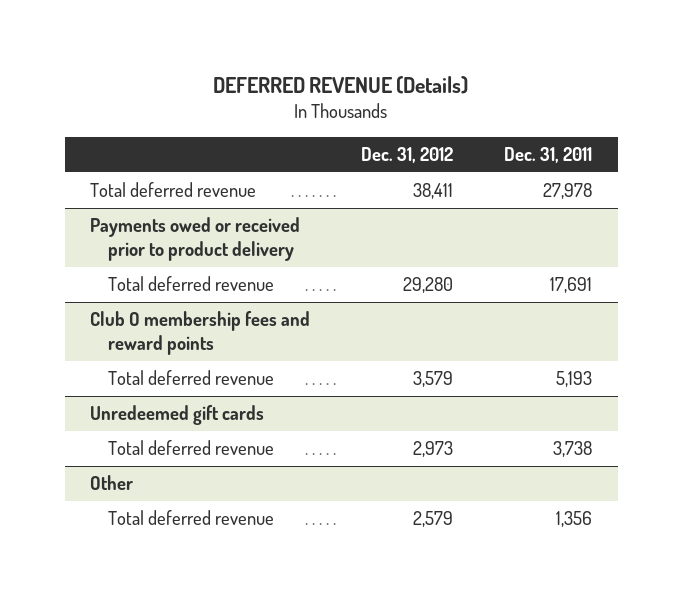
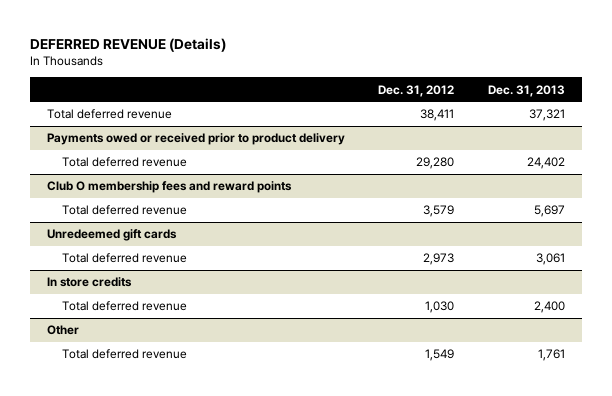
- | Dec. 31, 2012 | Dec. 31, 2011
+ | Dec. 31, 2012 | Dec. 31, 2013
+ In store credits
+ Total deferred revenue | 1,030 | 2,400
@ Other
- Total deferred revenue | 2,579 | 1,356
+ Total deferred revenue | 1,549 | 1,761

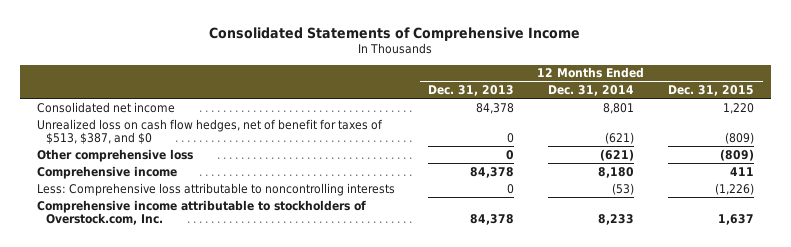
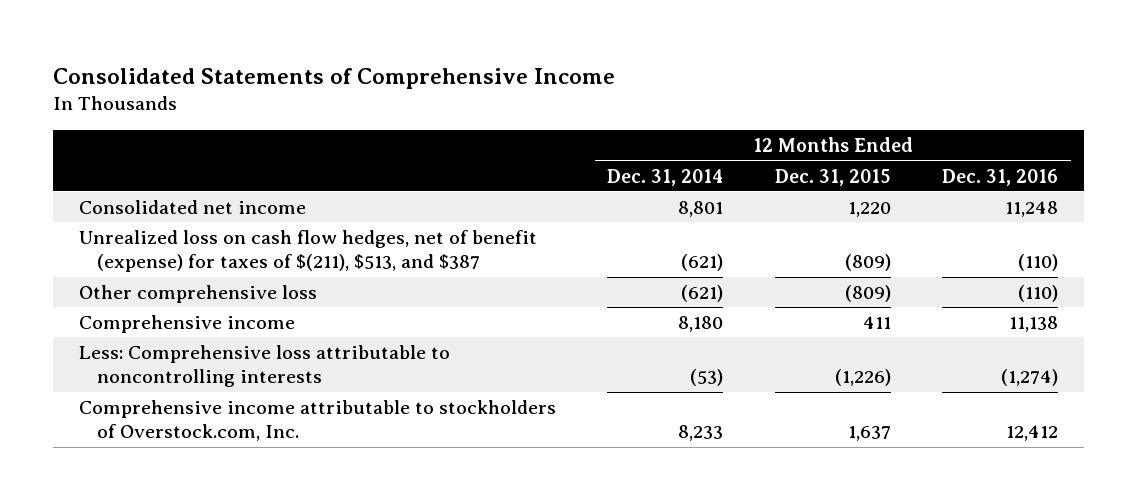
- | 12 Months Ended Dec. 31, 2013 | 12 Months Ended Dec. 31, 2014 | 12 Months Ended Dec. 31, 2015
+ | 12 Months Ended Dec. 31, 2014 | 12 Months Ended Dec. 31, 2015 | 12 Months Ended Dec. 31, 2016
- Unrealized loss on cash flow hedges, net of benefit for taxes of $513, $387, and $0 | 0 | (621) | (809)
+ Unrealized loss on cash flow hedges, net of benefit (expense) for taxes of $(211), $513, and $387 | (621) | (809) | (110)

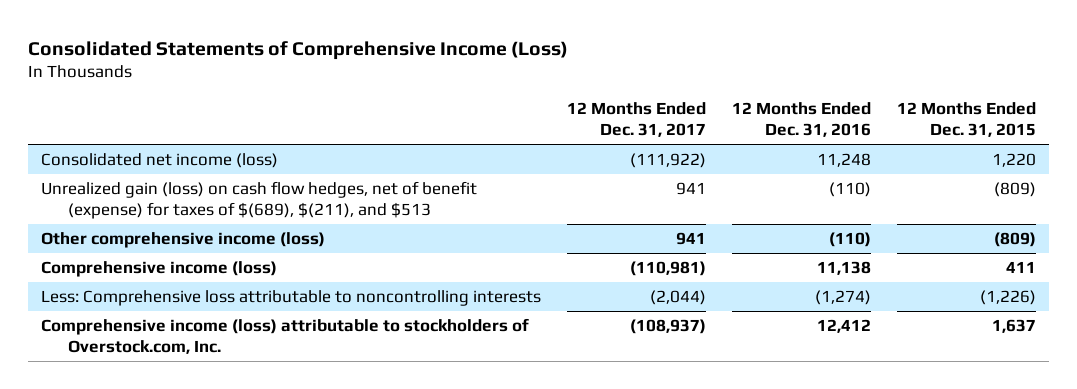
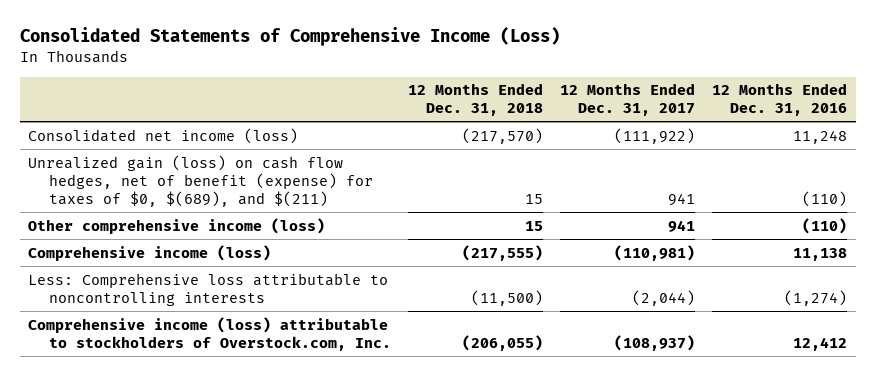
- | 12 Months Ended Dec. 31, 2017 | 12 Months Ended Dec. 31, 2016 | 12 Months Ended Dec. 31, 2015
+ | 12 Months Ended Dec. 31, 2018 | 12 Months Ended Dec. 31, 2017 | 12 Months Ended Dec. 31, 2016
- Unrealized gain (loss) on cash flow hedges, net of benefit (expense) for taxes of $(689), $(211), and $513 | 941 | (110) | (809)
+ Unrealized gain (loss) on cash flow hedges, net of benefit (expense) for taxes of $0, $(689), and $(211) | 15 | 941 | (110)

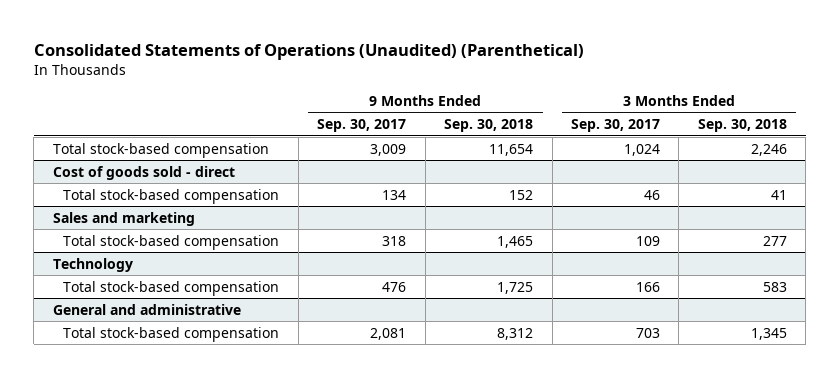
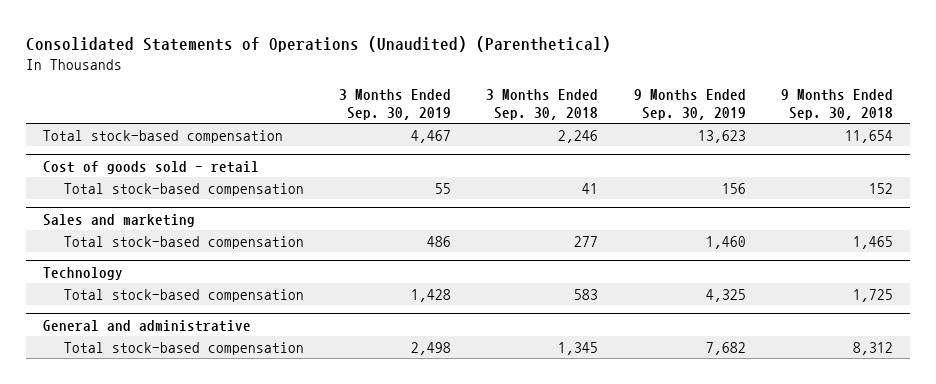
- | 9 Months Ended Sep. 30, 2017 | 9 Months Ended Sep. 30, 2018 | 3 Months Ended Sep. 30, 2017 | 3 Months Ended Sep. 30, 2018
+ | 3 Months Ended Sep. 30, 2019 | 3 Months Ended Sep. 30, 2018 | 9 Months Ended Sep. 30, 2019 | 9 Months Ended Sep. 30, 2018
- Cost of goods sold - direct
+ Cost of goods sold - retail

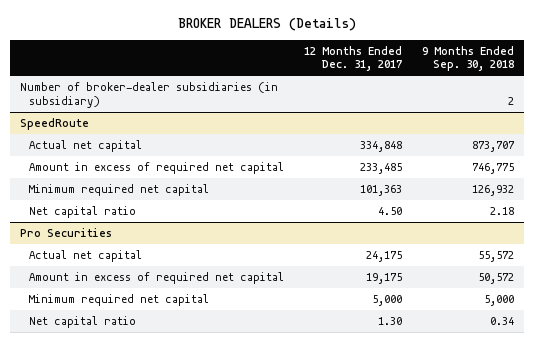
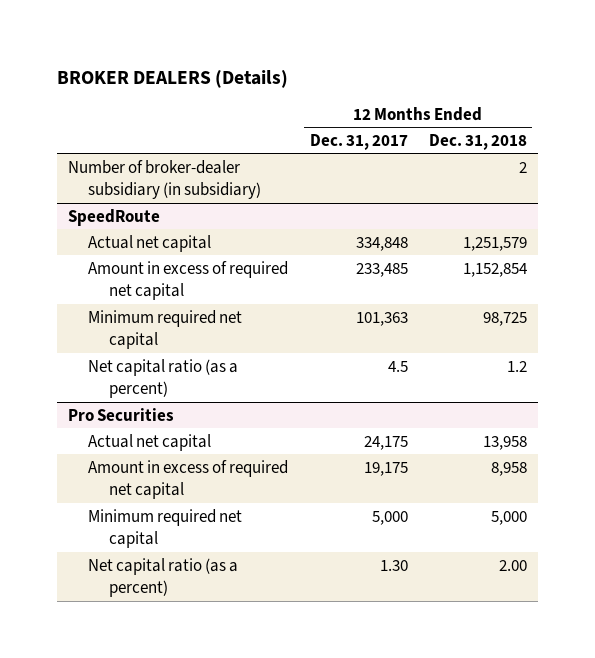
- | 12 Months Ended Dec. 31, 2017 | 9 Months Ended Sep. 30, 2018
+ | 12 Months Ended Dec. 31, 2017 | 12 Months Ended Dec. 31, 2018
- Number of broker-dealer subsidiaries (in subsidiary) | | 2
+ Number of broker-dealer subsidiary (in subsidiary) | | 2
@ SpeedRoute
- Net capital ratio | 4.50 | 2.18
+ Net capital ratio (as a percent) | 4.5 | 1.2
@ Pro Securities
- Net capital ratio | 1.30 | 0.34
+ Net capital ratio (as a percent) | 1.30 | 2.00

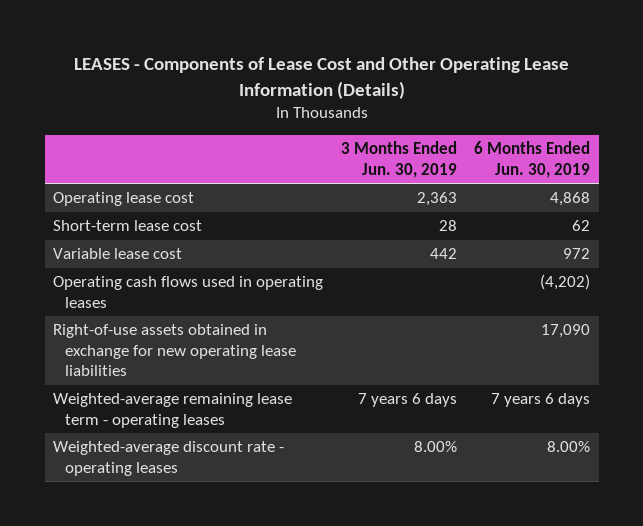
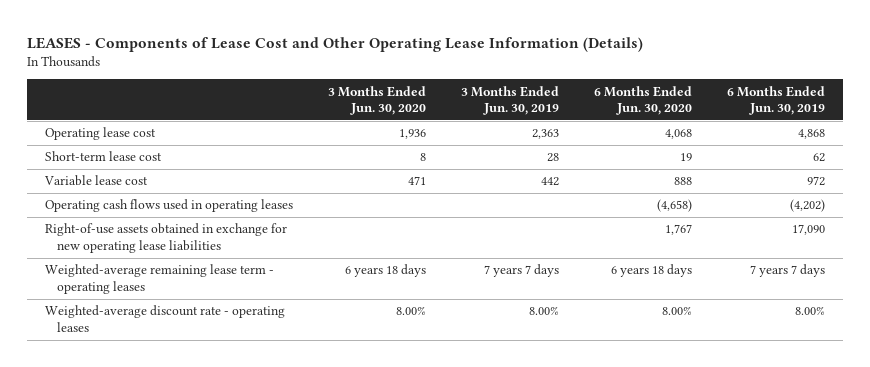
- | 3 Months Ended Jun. 30, 2019 | 6 Months Ended Jun. 30, 2019
+ | 3 Months Ended Jun. 30, 2020 | 3 Months Ended Jun. 30, 2019 | 6 Months Ended Jun. 30, 2020 | 6 Months Ended Jun. 30, 2019
- Weighted-average remaining lease term - operating leases | 7 years 6 days | 7 years 6 days
+ Weighted-average remaining lease term - operating leases | 6 years 18 days | 7 years 7 days | 6 years 18 days | 7 years 7 days

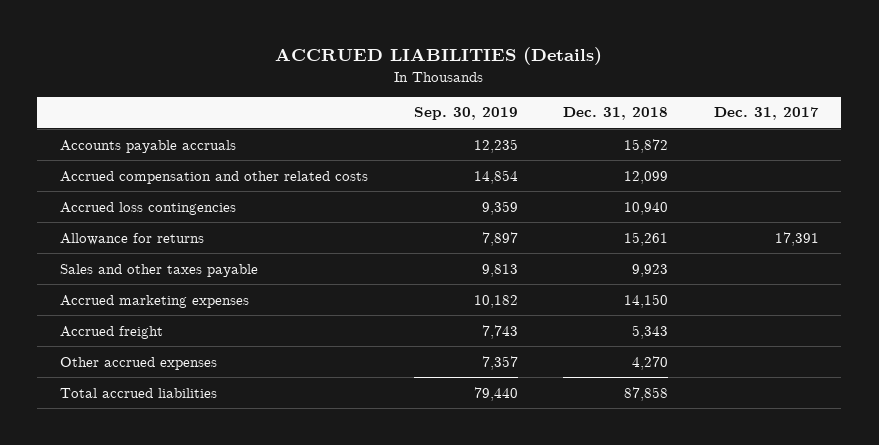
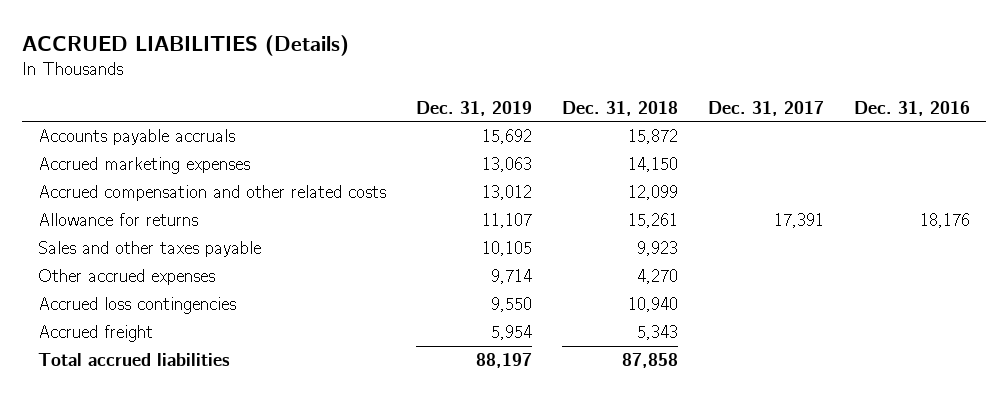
- | Sep. 30, 2019 | Dec. 31, 2018 | Dec. 31, 2017
+ | Dec. 31, 2019 | Dec. 31, 2018 | Dec. 31, 2017 | Dec. 31, 2016
moved up: Accrued marketing expenses | 13,063 | 14,150 | |
moved down: Accrued loss contingencies | 9,550 | 10,940 | |
moved down: Accrued freight | 5,954 | 5,343 | |

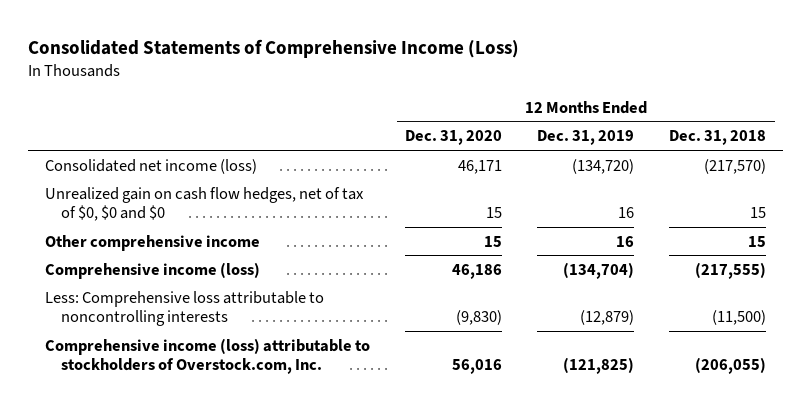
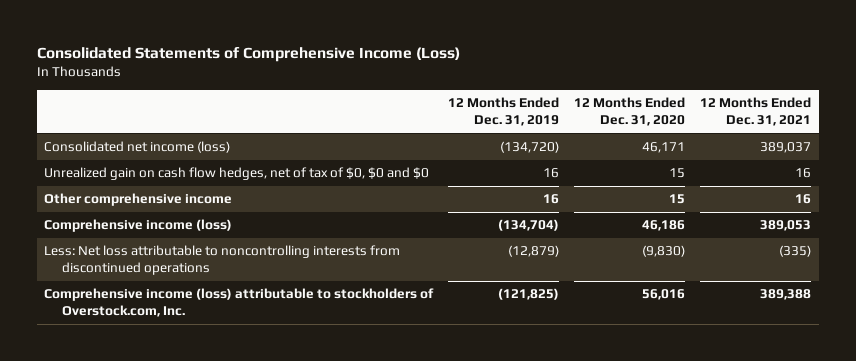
- | 12 Months Ended Dec. 31, 2020 | 12 Months Ended Dec. 31, 2019 | 12 Months Ended Dec. 31, 2018
+ | 12 Months Ended Dec. 31, 2019 | 12 Months Ended Dec. 31, 2020 | 12 Months Ended Dec. 31, 2021
- Less: Comprehensive loss attributable to noncontrolling interests | (9,830) | (12,879) | (11,500)
+ Less: Net loss attributable to noncontrolling interests from discontinued operations | (12,879) | (9,830) | (335)

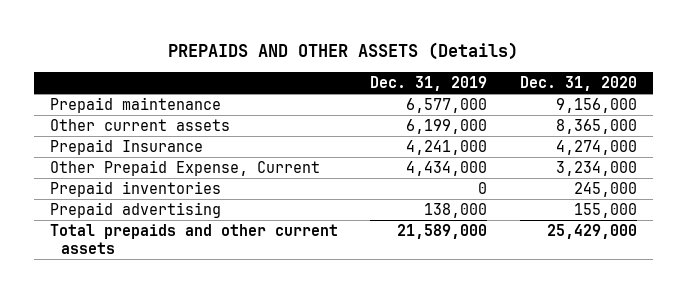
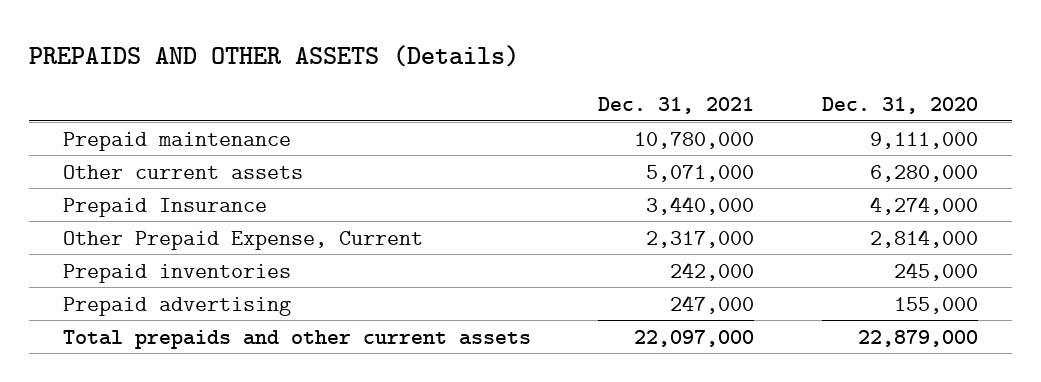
- | Dec. 31, 2019 | Dec. 31, 2020
+ | Dec. 31, 2021 | Dec. 31, 2020
- Prepaid maintenance | 6,577,000 | 9,156,000
- Other current assets | 6,199,000 | 8,365,000
+ Prepaid maintenance | 10,780,000 | 9,111,000
+ Other current assets | 5,071,000 | 6,280,000
- Other Prepaid Expense, Current | 4,434,000 | 3,234,000
+ Other Prepaid Expense, Current | 2,317,000 | 2,814,000
- Total prepaids and other current assets | 21,589,000 | 25,429,000
+ Total prepaids and other current assets | 22,097,000 | 22,879,000

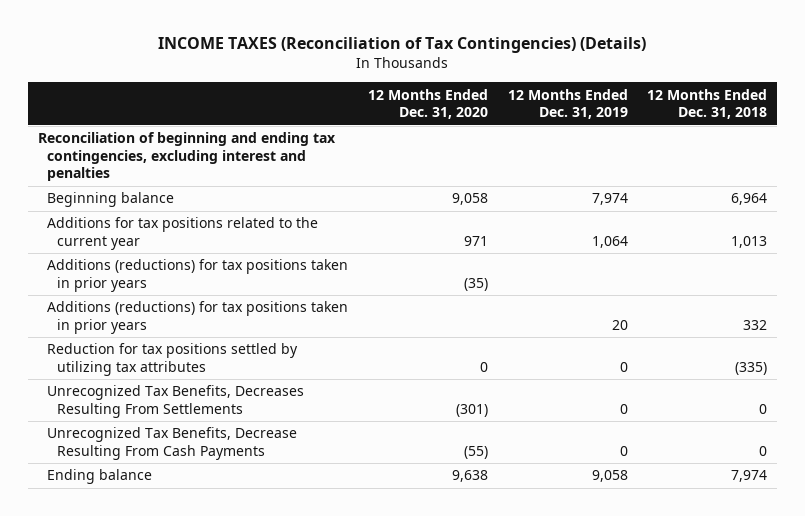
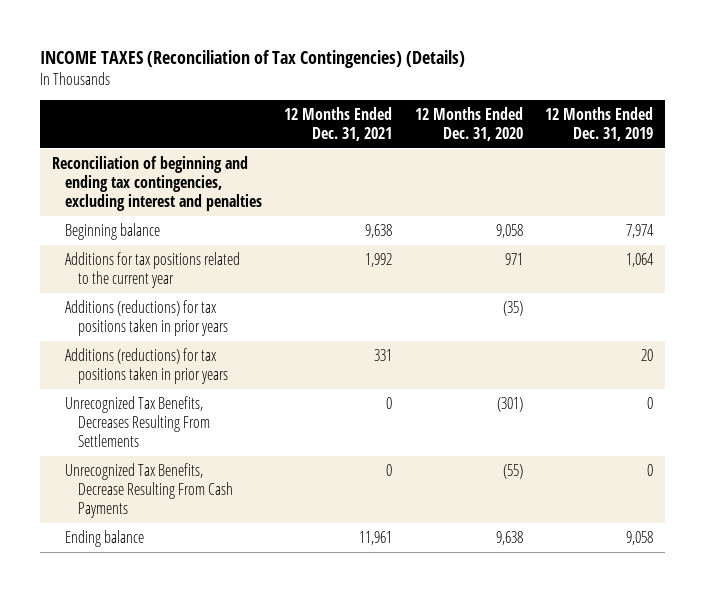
- | 12 Months Ended Dec. 31, 2020 | 12 Months Ended Dec. 31, 2019 | 12 Months Ended Dec. 31, 2018
+ | 12 Months Ended Dec. 31, 2021 | 12 Months Ended Dec. 31, 2020 | 12 Months Ended Dec. 31, 2019
- Reduction for tax positions settled by utilizing tax attributes | 0 | 0 | (335)

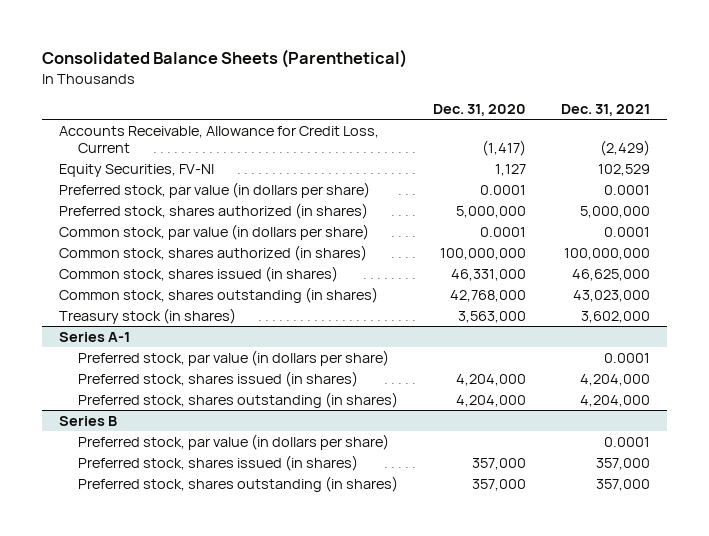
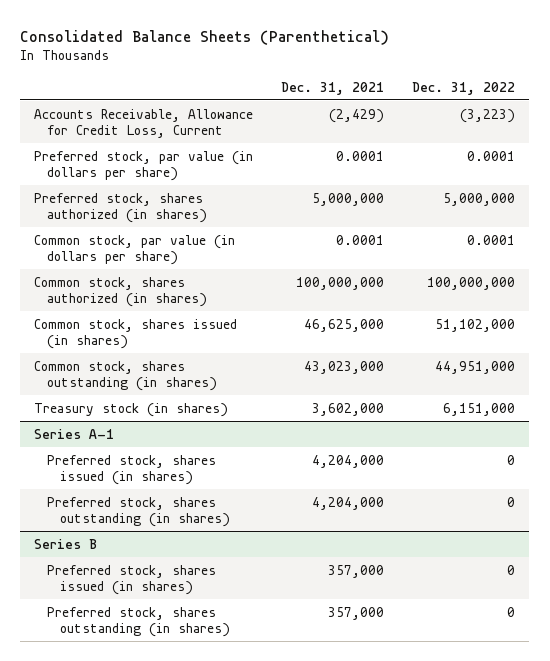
- | Dec. 31, 2020 | Dec. 31, 2021
+ | Dec. 31, 2021 | Dec. 31, 2022
- Equity Securities, FV-NI | 1,127 | 102,529
@ Series A-1
- Preferred stock, par value (in dollars per share) | | 0.0001
@ Series B
- Preferred stock, par value (in dollars per share) | | 0.0001

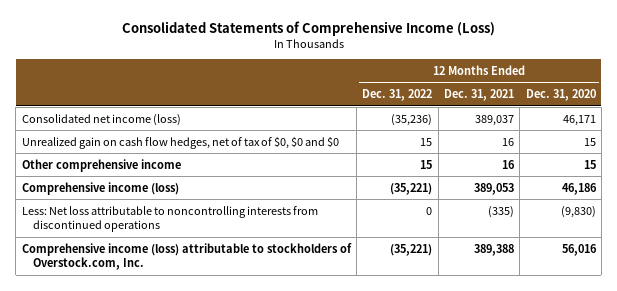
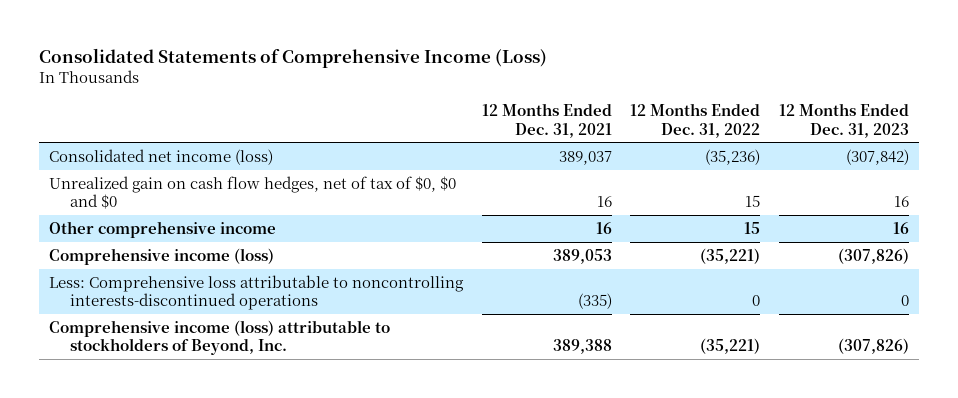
- | 12 Months Ended Dec. 31, 2022 | 12 Months Ended Dec. 31, 2021 | 12 Months Ended Dec. 31, 2020
+ | 12 Months Ended Dec. 31, 2021 | 12 Months Ended Dec. 31, 2022 | 12 Months Ended Dec. 31, 2023
- Less: Net loss attributable to noncontrolling interests from discontinued operations | 0 | (335) | (9,830)
- Comprehensive income (loss) attributable to stockholders of Overstock.com, Inc. | (35,221) | 389,388 | 56,016
+ Less: Comprehensive loss attributable to noncontrolling interests-discontinued operations | (335) | 0 | 0
+ Comprehensive income (loss) attributable to stockholders of Beyond, Inc. | 389,388 | (35,221) | (307,826)

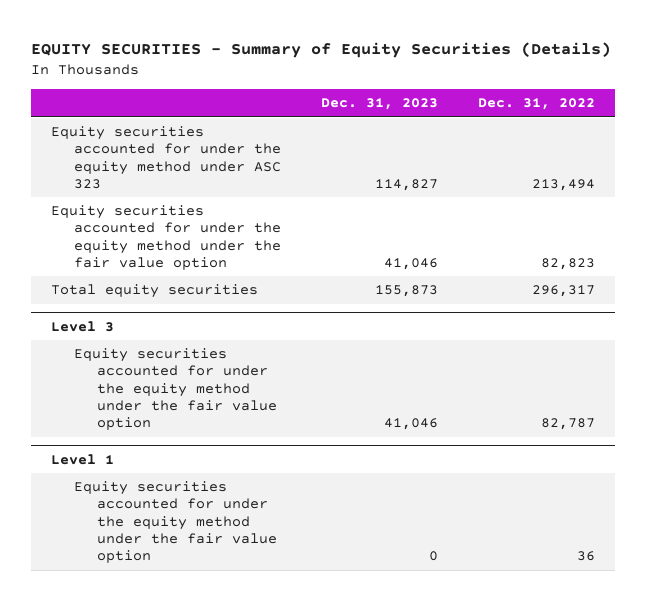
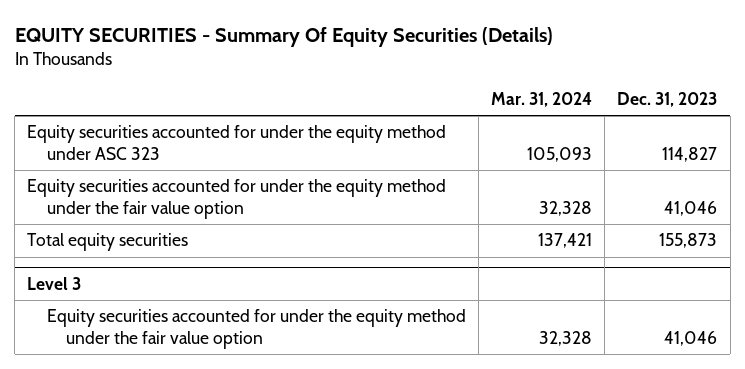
- EQUITY SECURITIES - Summary of Equity Securities (Details)
+ EQUITY SECURITIES - Summary Of Equity Securities (Details)
- | Dec. 31, 2023 | Dec. 31, 2022
+ | Mar. 31, 2024 | Dec. 31, 2023
- Level 1
- Equity securities accounted for under the equity method under the fair value option | 0 | 36

